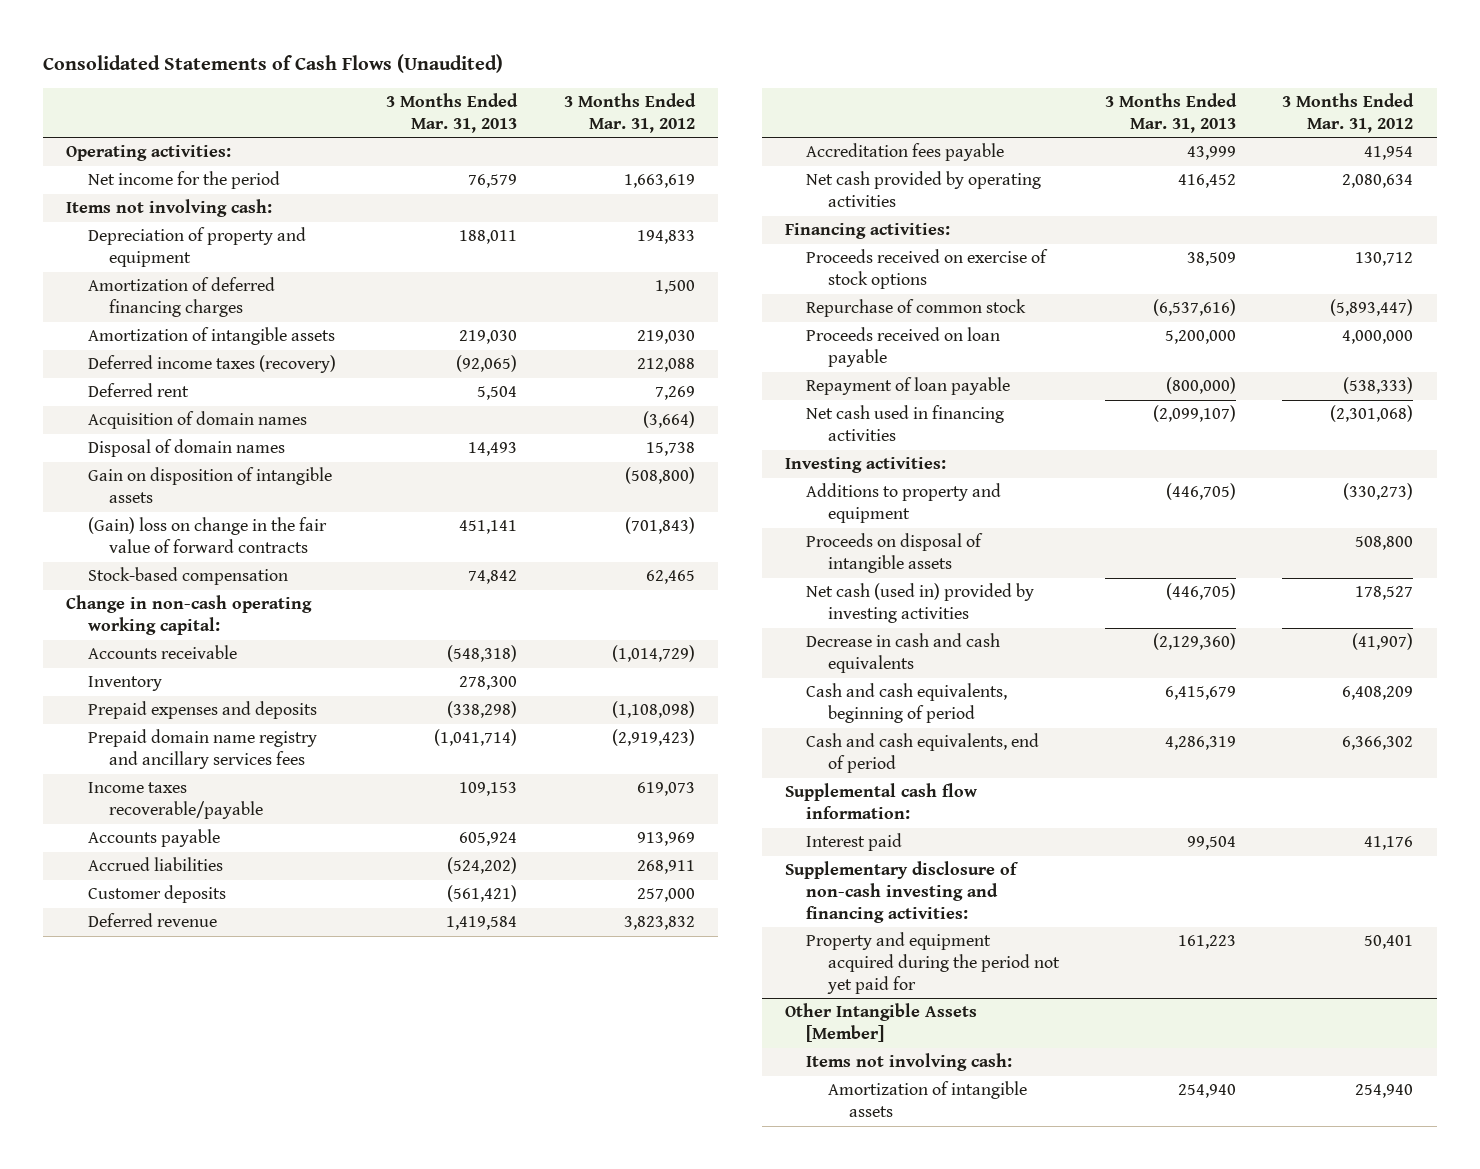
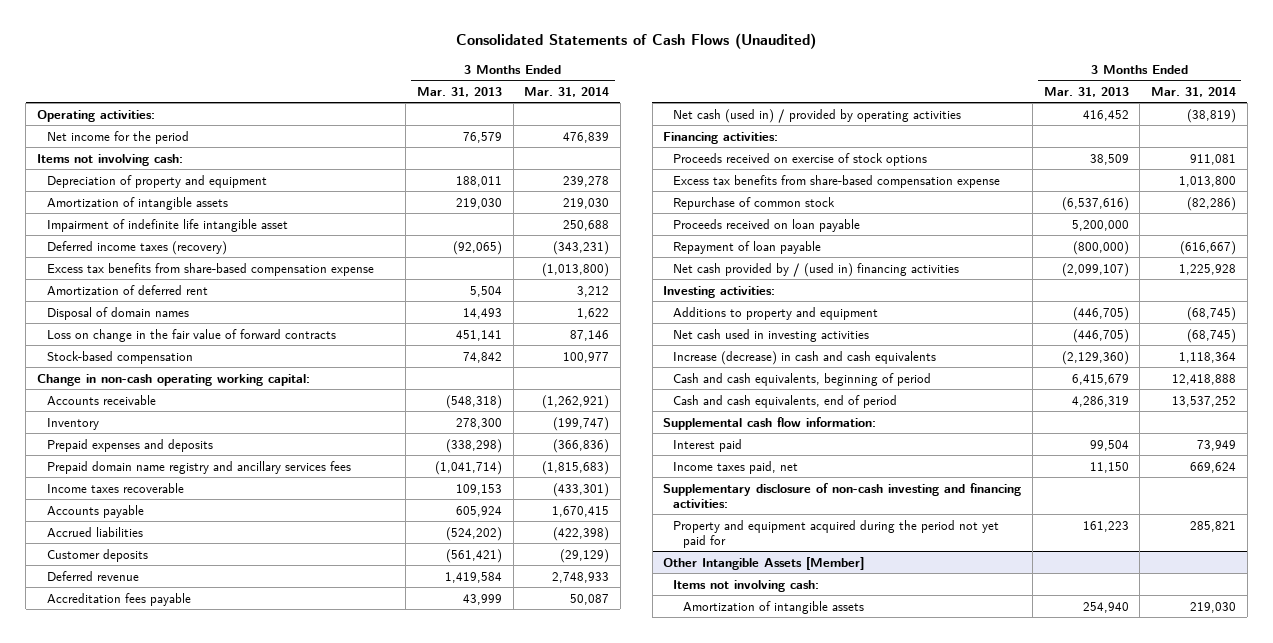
- | 3 Months Ended Mar. 31, 2013 | 3 Months Ended Mar. 31, 2012
+ | 3 Months Ended Mar. 31, 2013 | 3 Months Ended Mar. 31, 2014
- Amortization of deferred financing charges | | 1,500
+ Impairment of indefinite life intangible asset | | 250,688
- Deferred rent | 5,504 | 7,269
- Acquisition of domain names | | (3,664)
+ Excess tax benefits from share-based compensation expense | | (1,013,800)
+ Amortization of deferred rent | 5,504 | 3,212
- Gain on disposition of intangible assets | | (508,800)
- (Gain) loss on change in the fair value of forward contracts | 451,141 | (701,843)
+ Loss on change in the fair value of forward contracts | 451,141 | 87,146
- Income taxes recoverable/payable | 109,153 | 619,073
+ Income taxes recoverable | 109,153 | (433,301)
- Net cash provided by operating activities | 416,452 | 2,080,634
+ Net cash (used in) / provided by operating activities | 416,452 | (38,819)
+ Excess tax benefits from share-based compensation expense | | 1,013,800
- Net cash used in financing activities | (2,099,107) | (2,301,068)
+ Net cash provided by / (used in) financing activities | (2,099,107) | 1,225,928
- Proceeds on disposal of intangible assets | | 508,800
- Net cash (used in) provided by investing activities | (446,705) | 178,527
- Decrease in cash and cash equivalents | (2,129,360) | (41,907)
+ Net cash used in investing activities | (446,705) | (68,745)
+ Increase (decrease) in cash and cash equivalents | (2,129,360) | 1,118,364
+ Income taxes paid, net | 11,150 | 669,624

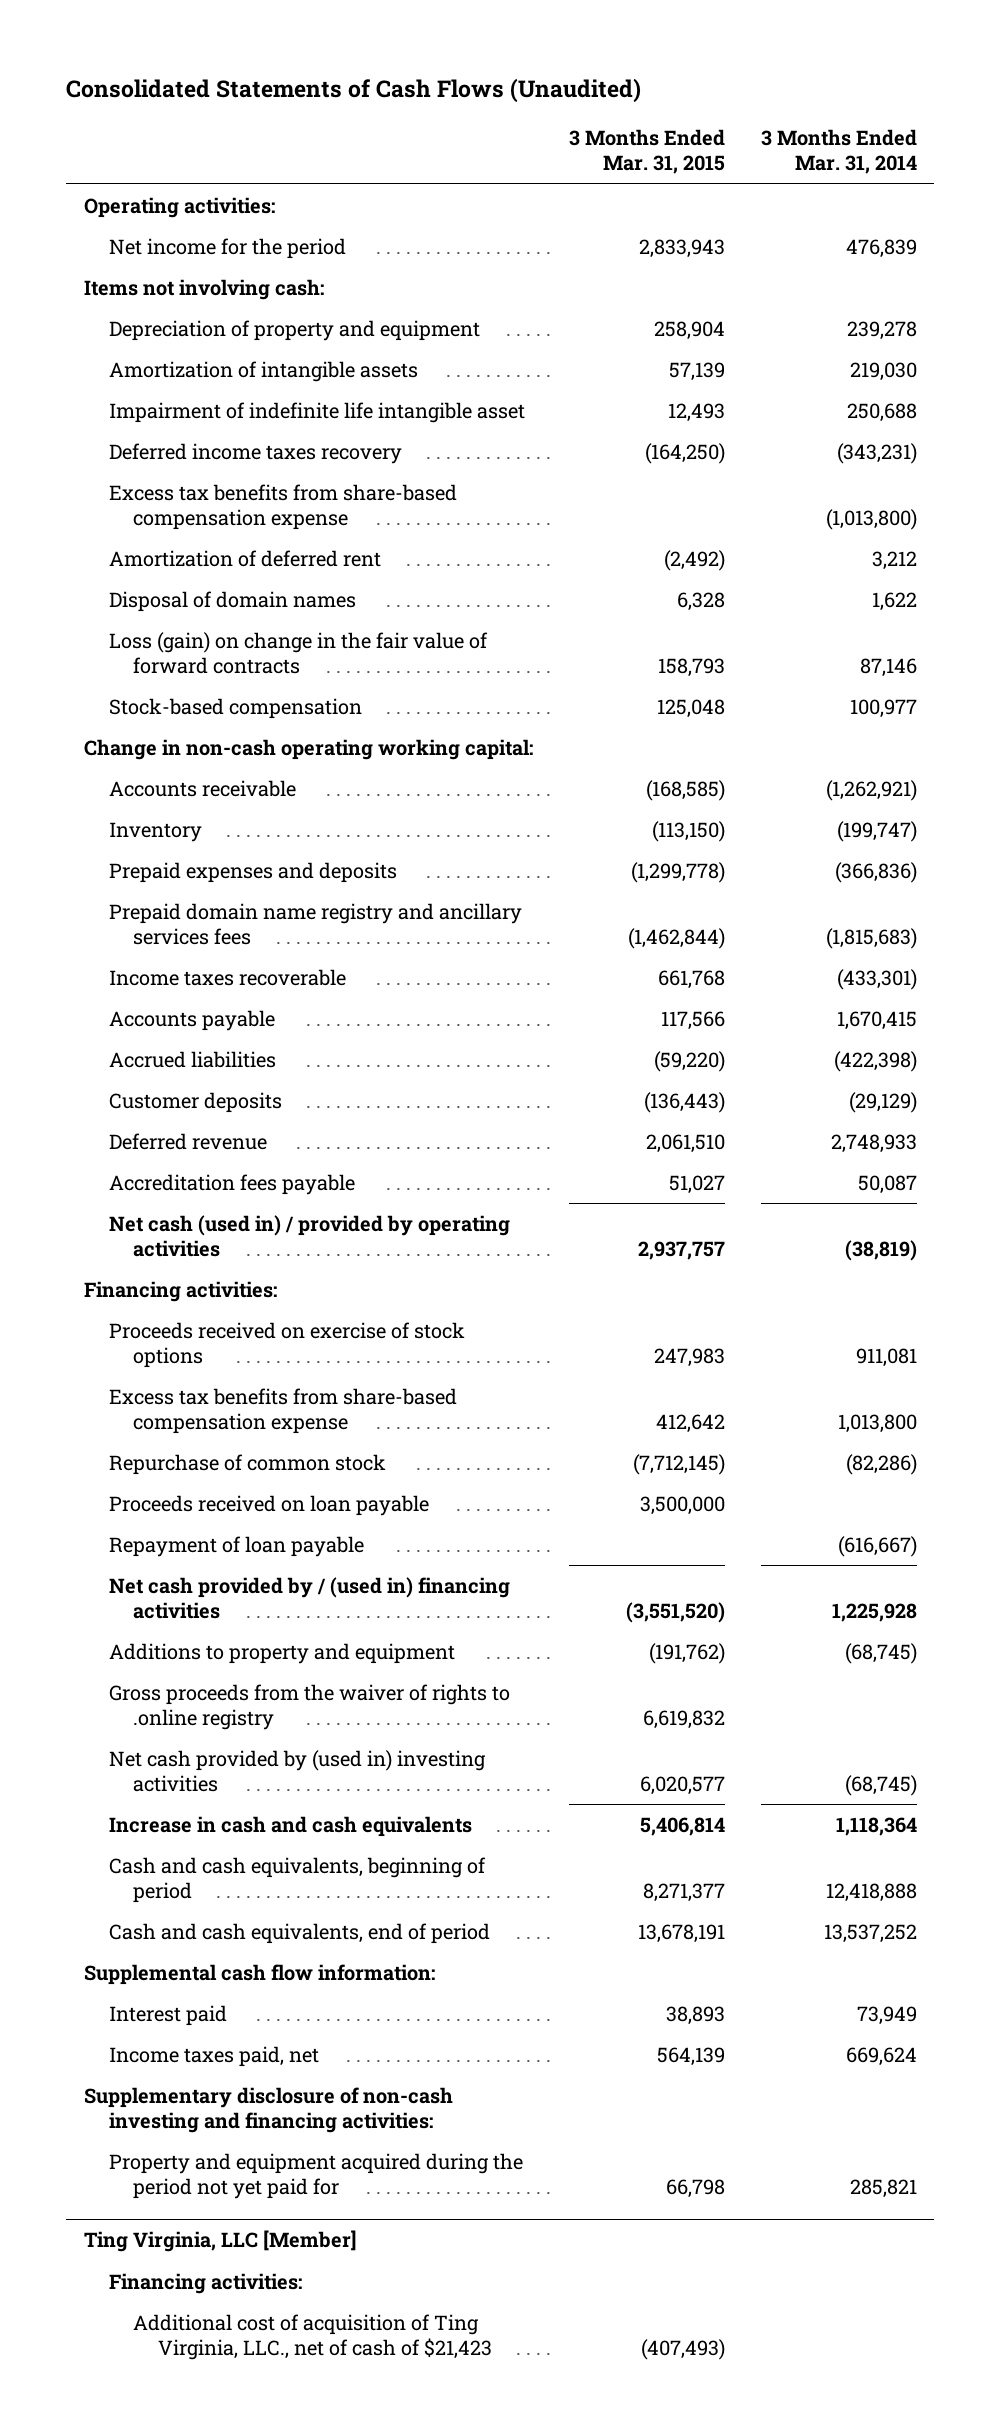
- | 3 Months Ended Mar. 31, 2013 | 3 Months Ended Mar. 31, 2014
+ | 3 Months Ended Mar. 31, 2015 | 3 Months Ended Mar. 31, 2014
- Deferred income taxes (recovery) | (92,065) | (343,231)
+ Deferred income taxes recovery | (164,250) | (343,231)
- Loss on change in the fair value of forward contracts | 451,141 | 87,146
+ Loss (gain) on change in the fair value of forward contracts | 158,793 | 87,146
- Investing activities:
- Net cash used in investing activities | (446,705) | (68,745)
- Increase (decrease) in cash and cash equivalents | (2,129,360) | 1,118,364
+ Gross proceeds from the waiver of rights to .online registry | 6,619,832 |
+ Net cash provided by (used in) investing activities | 6,020,577 | (68,745)
+ Increase in cash and cash equivalents | 5,406,814 | 1,118,364
- Other Intangible Assets [Member]
- Items not involving cash:
- Amortization of intangible assets | 254,940 | 219,030
+ Ting Virginia, LLC [Member]
+ Financing activities:
+ Additional cost of acquisition of Ting Virginia, LLC., net of cash of $21,423 | (407,493) |

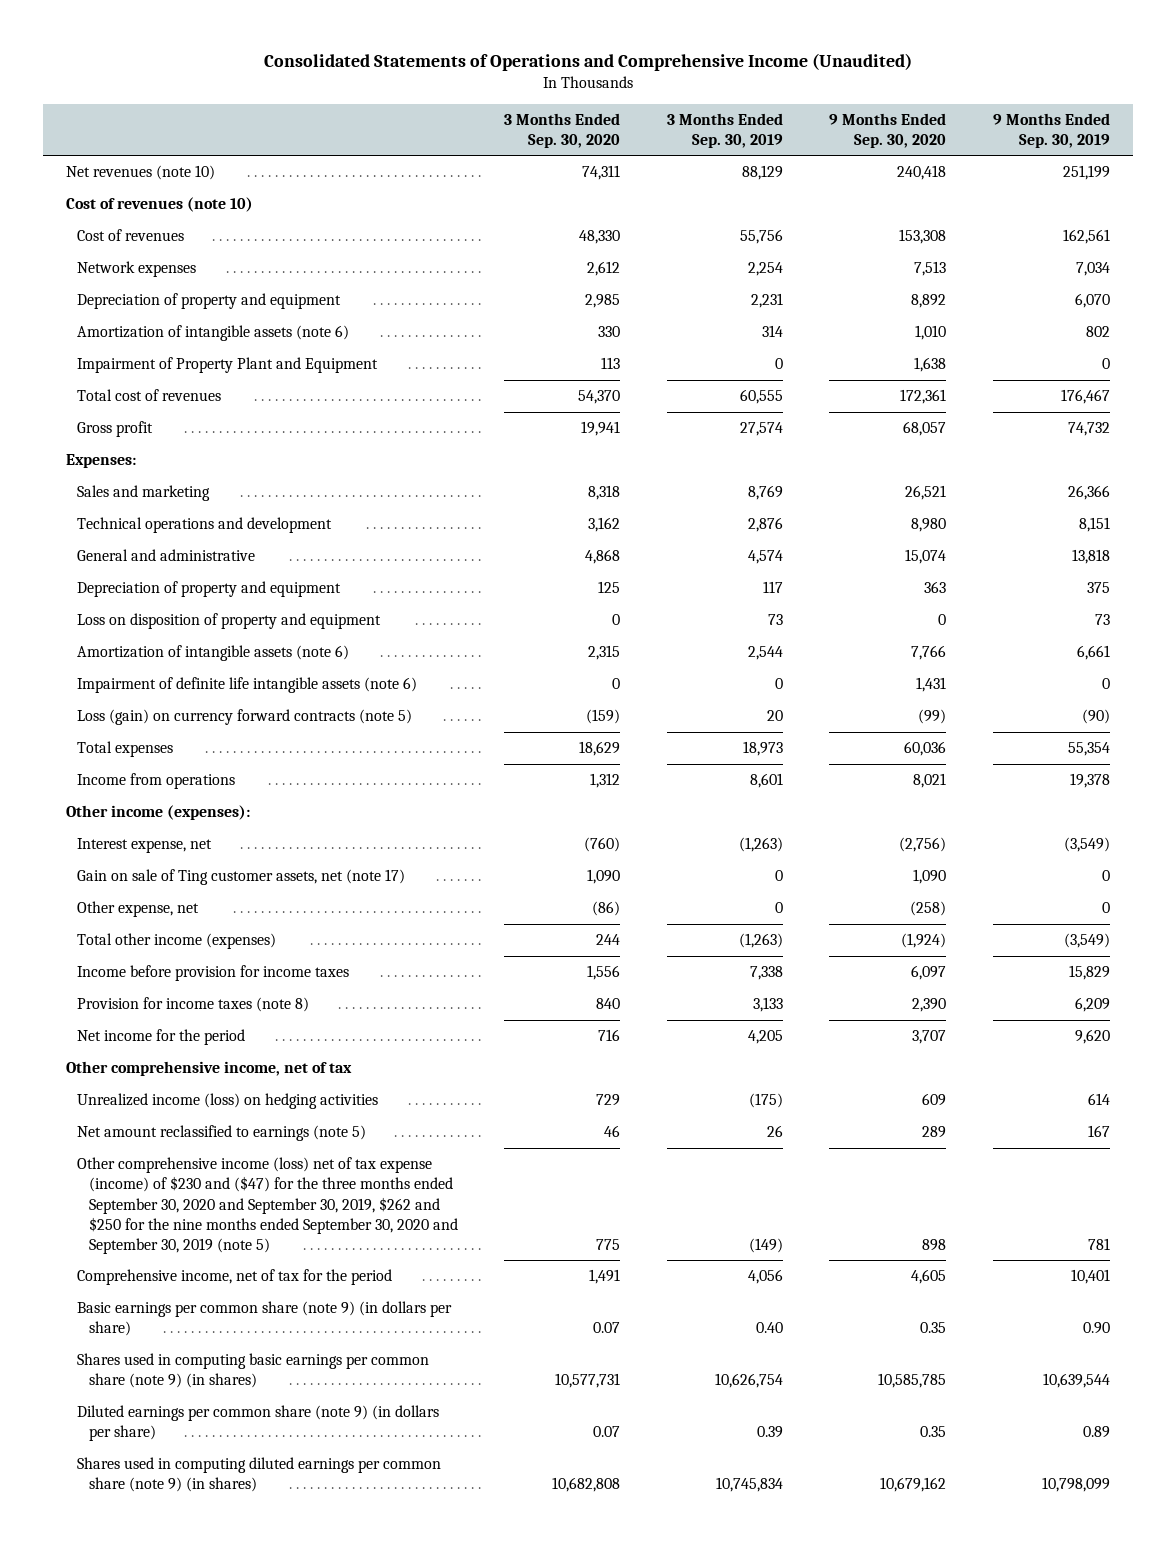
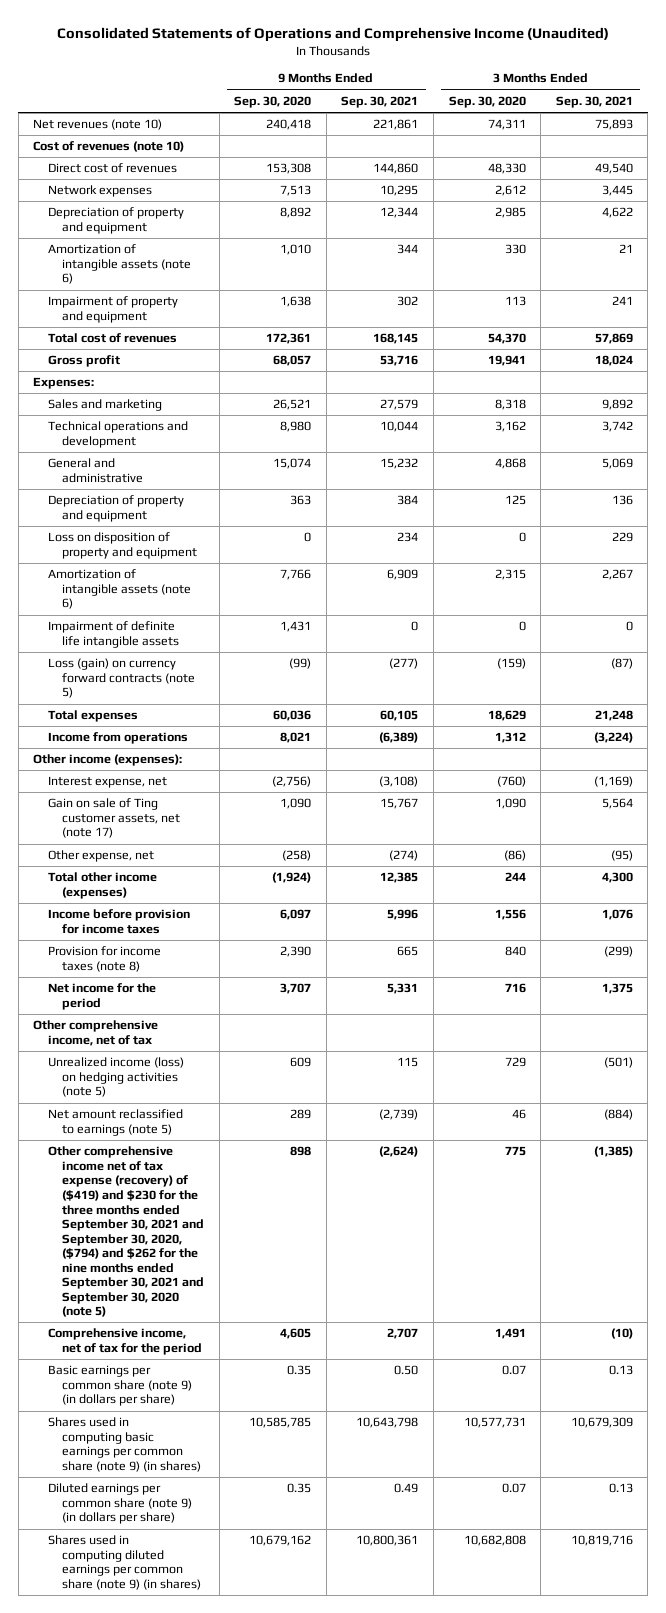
- | 3 Months Ended Sep. 30, 2020 | 3 Months Ended Sep. 30, 2019 | 9 Months Ended Sep. 30, 2020 | 9 Months Ended Sep. 30, 2019
+ | 9 Months Ended Sep. 30, 2020 | 9 Months Ended Sep. 30, 2021 | 3 Months Ended Sep. 30, 2020 | 3 Months Ended Sep. 30, 2021
- Cost of revenues | 48,330 | 55,756 | 153,308 | 162,561
+ Direct cost of revenues | 153,308 | 144,860 | 48,330 | 49,540
- Impairment of Property Plant and Equipment | 113 | 0 | 1,638 | 0
+ Impairment of property and equipment | 1,638 | 302 | 113 | 241
- Impairment of definite life intangible assets (note 6) | 0 | 0 | 1,431 | 0
+ Impairment of definite life intangible assets | 1,431 | 0 | 0 | 0
- Unrealized income (loss) on hedging activities | 729 | (175) | 609 | 614
+ Unrealized income (loss) on hedging activities (note 5) | 609 | 115 | 729 | (501)
- Other comprehensive income (loss) net of tax expense (income) of $230 and ($47) for the three months ended September 30, 2020 and September 30, 2019, $262 and $250 for the nine months ended September 30, 2020 and September 30, 2019 (note 5) | 775 | (149) | 898 | 781
+ Other comprehensive income net of tax expense (recovery) of ($419) and $230 for the three months ended September 30, 2021 and September 30, 2020, ($794) and $262 for the nine months ended September 30, 2021 and September 30, 2020 (note 5) | 898 | (2,624) | 775 | (1,385)

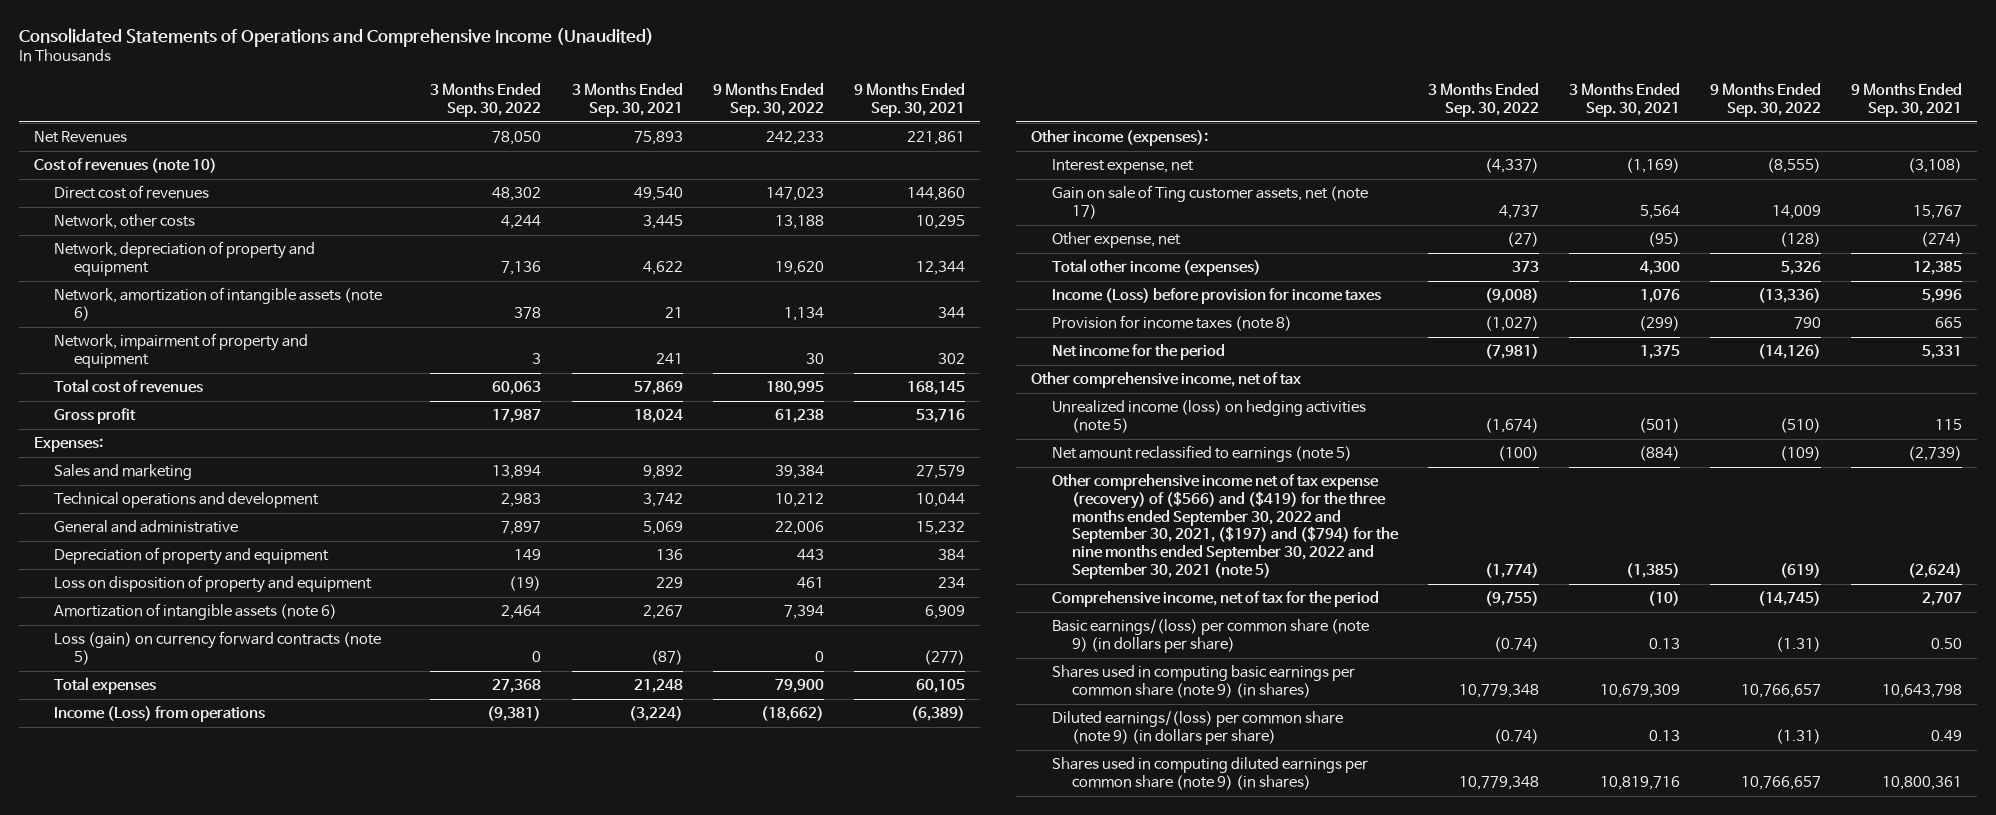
- | 9 Months Ended Sep. 30, 2020 | 9 Months Ended Sep. 30, 2021 | 3 Months Ended Sep. 30, 2020 | 3 Months Ended Sep. 30, 2021
+ | 3 Months Ended Sep. 30, 2022 | 3 Months Ended Sep. 30, 2021 | 9 Months Ended Sep. 30, 2022 | 9 Months Ended Sep. 30, 2021
- Net revenues (note 10) | 240,418 | 221,861 | 74,311 | 75,893
+ Net Revenues | 78,050 | 75,893 | 242,233 | 221,861
- Network expenses | 7,513 | 10,295 | 2,612 | 3,445
- Depreciation of property and equipment | 8,892 | 12,344 | 2,985 | 4,622
- Amortization of intangible assets (note 6) | 1,010 | 344 | 330 | 21
- Impairment of property and equipment | 1,638 | 302 | 113 | 241
+ Network, other costs | 4,244 | 3,445 | 13,188 | 10,295
+ Network, depreciation of property and equipment | 7,136 | 4,622 | 19,620 | 12,344
+ Network, amortization of intangible assets (note 6) | 378 | 21 | 1,134 | 344
+ Network, impairment of property and equipment | 3 | 241 | 30 | 302
- Impairment of definite life intangible assets | 1,431 | 0 | 0 | 0
- Income from operations | 8,021 | (6,389) | 1,312 | (3,224)
+ Income (Loss) from operations | (9,381) | (3,224) | (18,662) | (6,389)
- Income before provision for income taxes | 6,097 | 5,996 | 1,556 | 1,076
+ Income (Loss) before provision for income taxes | (9,008) | 1,076 | (13,336) | 5,996
- Other comprehensive income net of tax expense (recovery) of ($419) and $230 for the three months ended September 30, 2021 and September 30, 2020, ($794) and $262 for the nine months ended September 30, 2021 and September 30, 2020 (note 5) | 898 | (2,624) | 775 | (1,385)
+ Other comprehensive income net of tax expense (recovery) of ($566) and ($419) for the three months ended September 30, 2022 and September 30, 2021, ($197) and ($794) for the nine months ended September 30, 2022 and September 30, 2021 (note 5) | (1,774) | (1,385) | (619) | (2,624)
- Basic earnings per common share (note 9) (in dollars per share) | 0.35 | 0.50 | 0.07 | 0.13
+ Basic earnings/(loss) per common share (note 9) (in dollars per share) | (0.74) | 0.13 | (1.31) | 0.50
- Diluted earnings per common share (note 9) (in dollars per share) | 0.35 | 0.49 | 0.07 | 0.13
+ Diluted earnings/(loss) per common share (note 9) (in dollars per share) | (0.74) | 0.13 | (1.31) | 0.49

